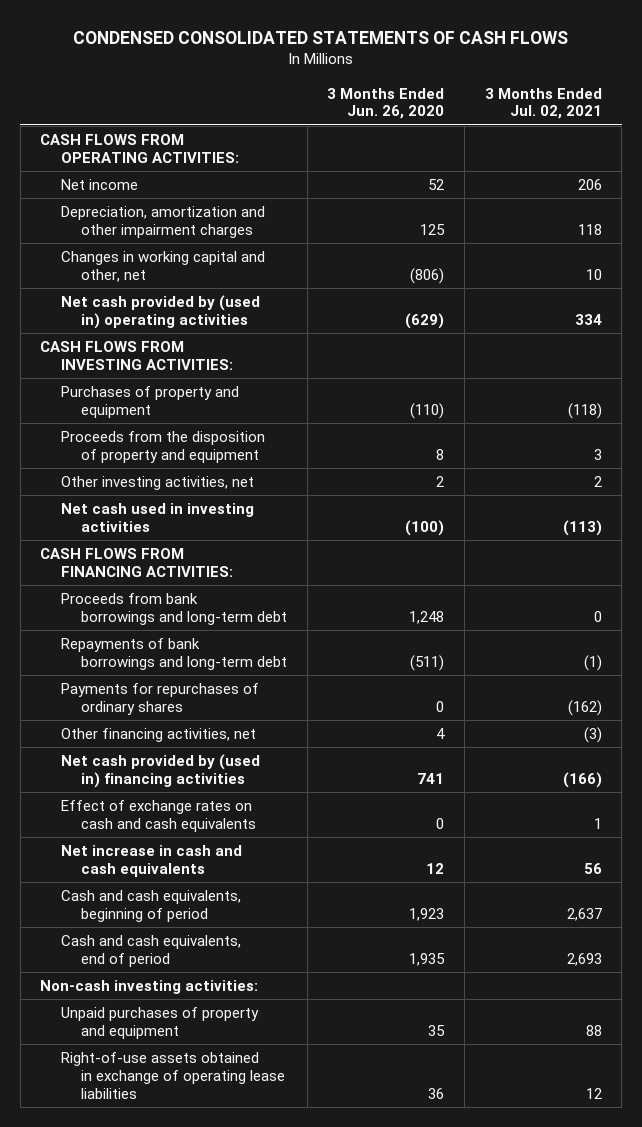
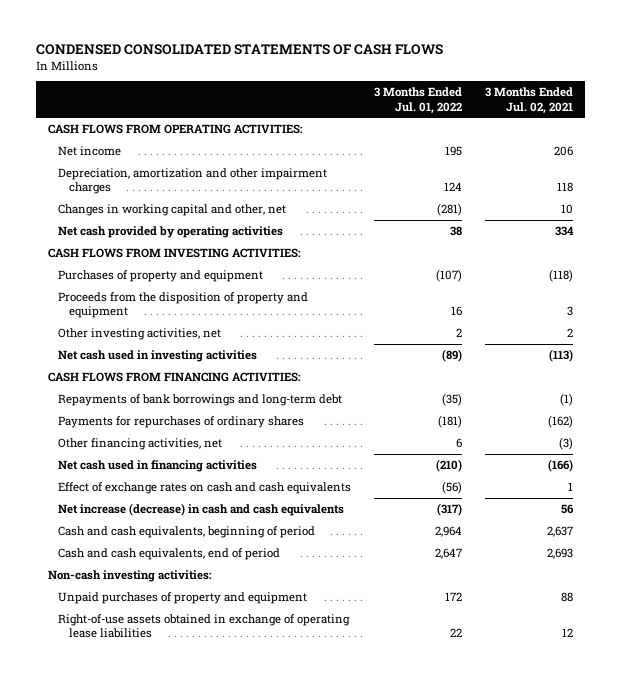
- | 3 Months Ended Jun. 26, 2020 | 3 Months Ended Jul. 02, 2021
+ | 3 Months Ended Jul. 01, 2022 | 3 Months Ended Jul. 02, 2021
- Net cash provided by (used in) operating activities | (629) | 334
+ Net cash provided by operating activities | 38 | 334
- Proceeds from bank borrowings and long-term debt | 1,248 | 0
- Net cash provided by (used in) financing activities | 741 | (166)
+ Net cash used in financing activities | (210) | (166)
- Net increase in cash and cash equivalents | 12 | 56
+ Net increase (decrease) in cash and cash equivalents | (317) | 56

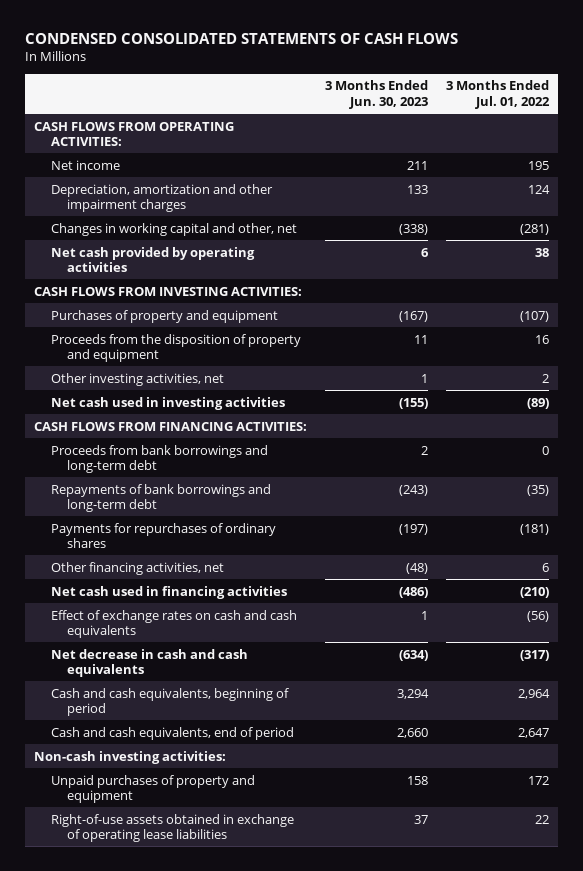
- | 3 Months Ended Jul. 01, 2022 | 3 Months Ended Jul. 02, 2021
+ | 3 Months Ended Jun. 30, 2023 | 3 Months Ended Jul. 01, 2022
+ Proceeds from bank borrowings and long-term debt | 2 | 0
- Net increase (decrease) in cash and cash equivalents | (317) | 56
+ Net decrease in cash and cash equivalents | (634) | (317)

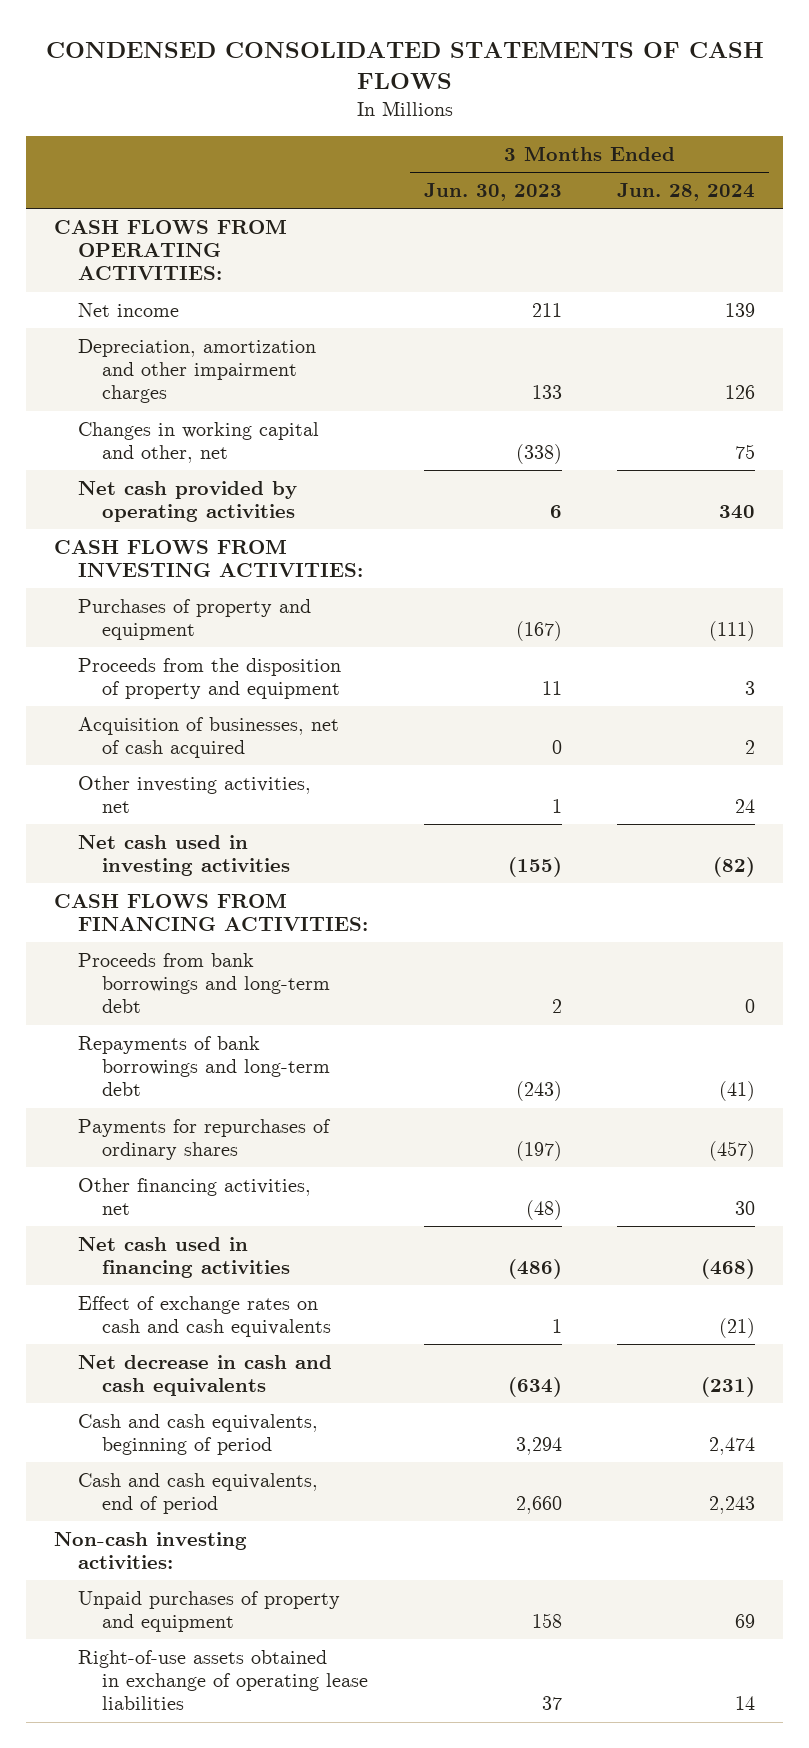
- | 3 Months Ended Jun. 30, 2023 | 3 Months Ended Jul. 01, 2022
+ | 3 Months Ended Jun. 30, 2023 | 3 Months Ended Jun. 28, 2024
+ Acquisition of businesses, net of cash acquired | 0 | 2

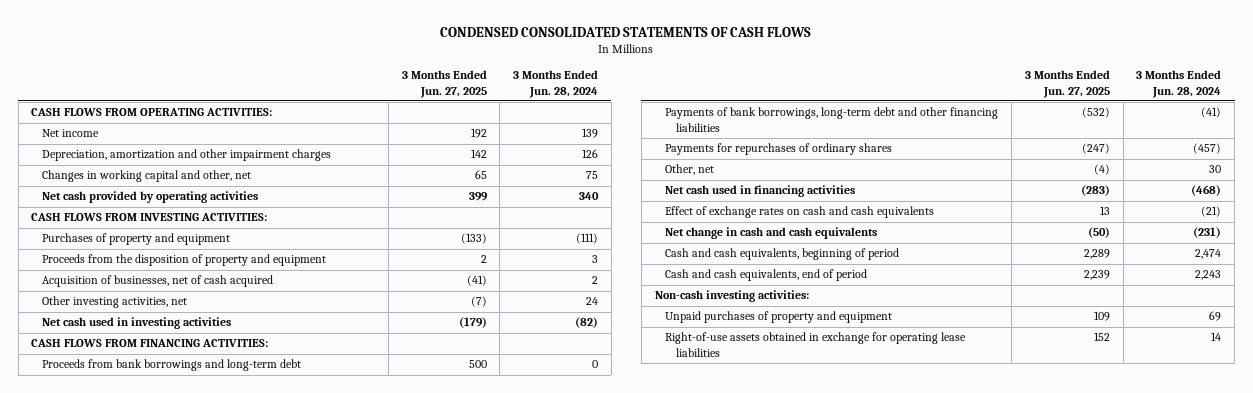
- | 3 Months Ended Jun. 30, 2023 | 3 Months Ended Jun. 28, 2024
+ | 3 Months Ended Jun. 27, 2025 | 3 Months Ended Jun. 28, 2024
- Repayments of bank borrowings and long-term debt | (243) | (41)
+ Payments of bank borrowings, long-term debt and other financing liabilities | (532) | (41)
- Other financing activities, net | (48) | 30
+ Other, net | (4) | 30
- Net decrease in cash and cash equivalents | (634) | (231)
+ Net change in cash and cash equivalents | (50) | (231)
- Right-of-use assets obtained in exchange of operating lease liabilities | 37 | 14
+ Right-of-use assets obtained in exchange for operating lease liabilities | 152 | 14

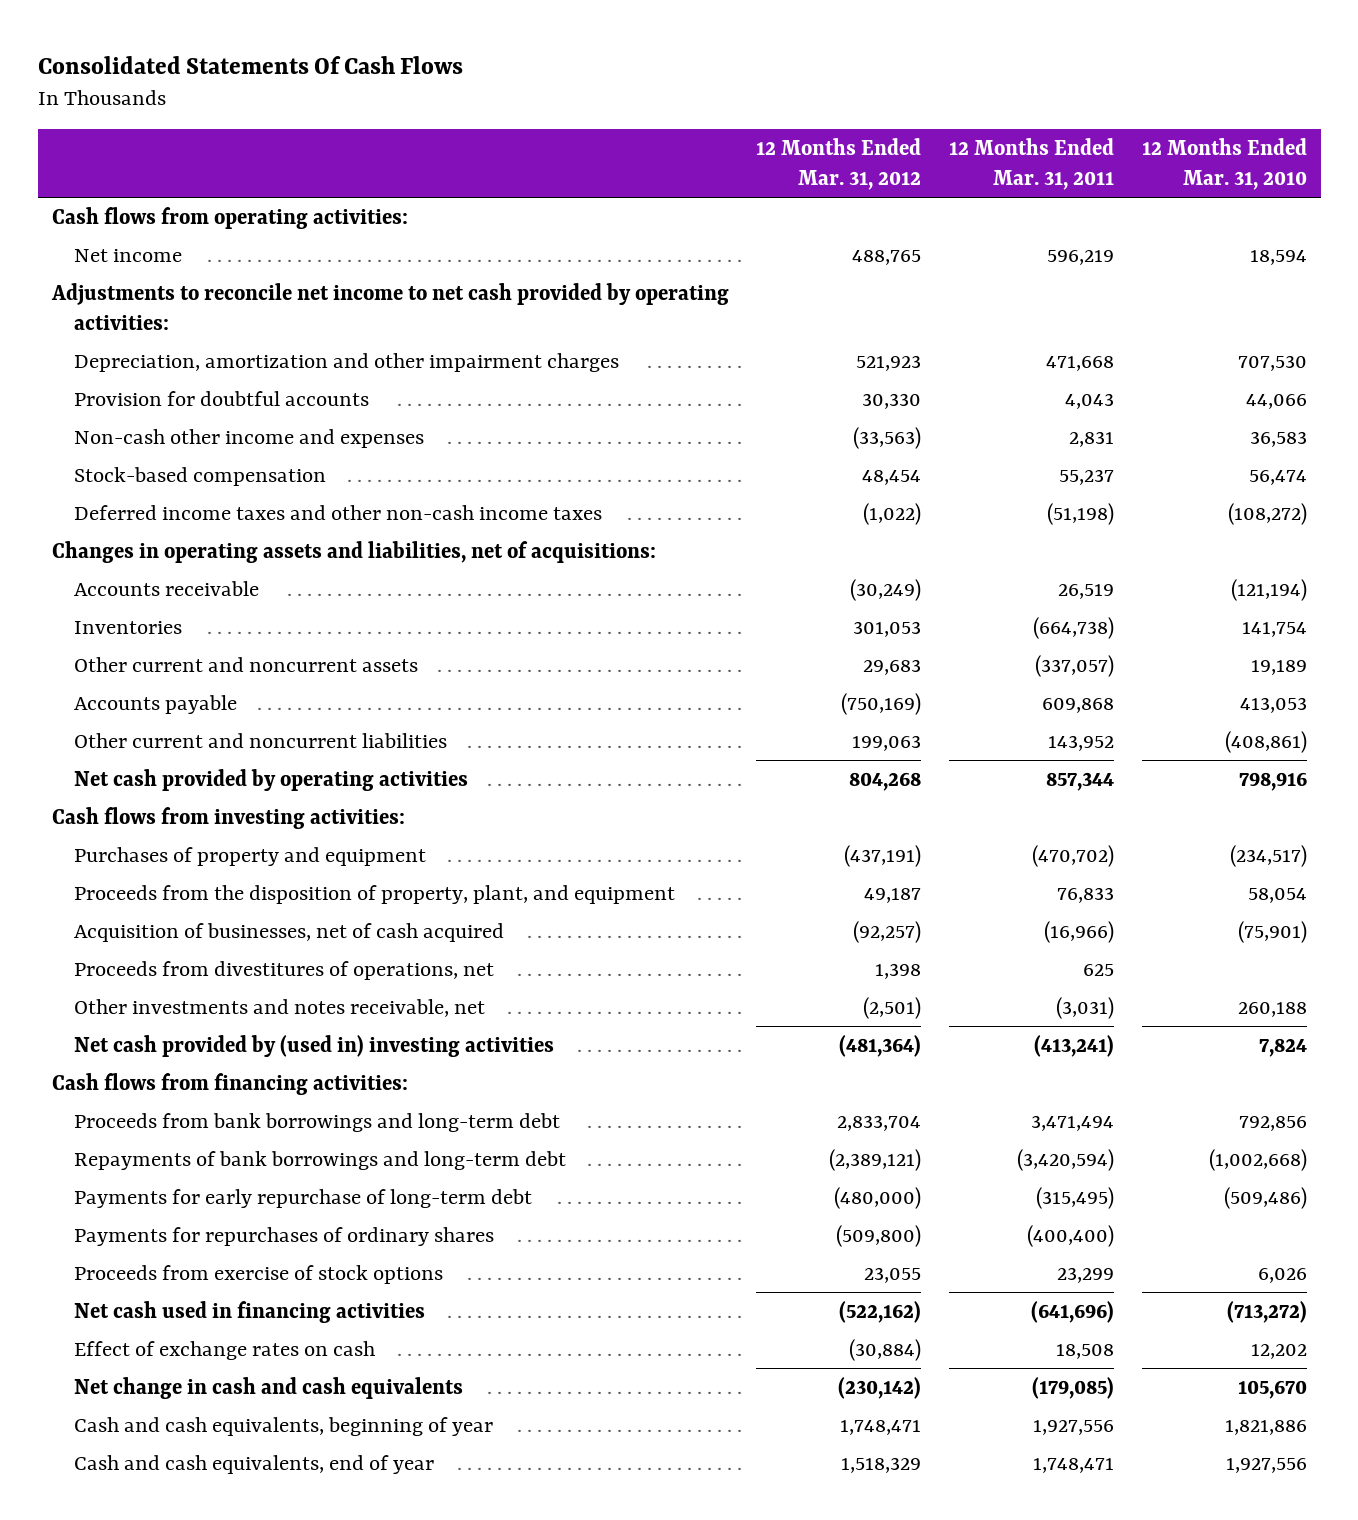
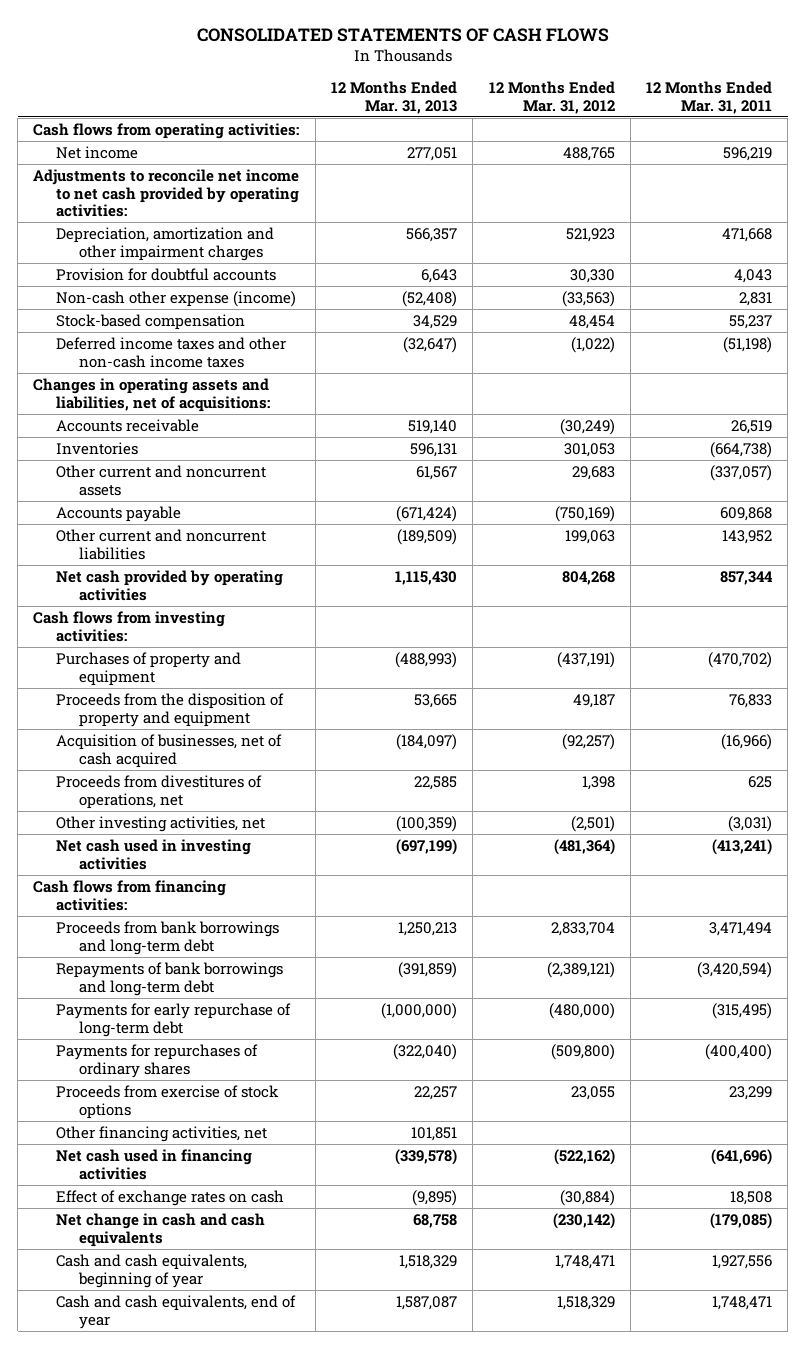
- Consolidated Statements Of Cash Flows
+ CONSOLIDATED STATEMENTS OF CASH FLOWS
- | 12 Months Ended Mar. 31, 2012 | 12 Months Ended Mar. 31, 2011 | 12 Months Ended Mar. 31, 2010
+ | 12 Months Ended Mar. 31, 2013 | 12 Months Ended Mar. 31, 2012 | 12 Months Ended Mar. 31, 2011
- Non-cash other income and expenses | (33,563) | 2,831 | 36,583
+ Non-cash other expense (income) | (52,408) | (33,563) | 2,831
- Proceeds from the disposition of property, plant, and equipment | 49,187 | 76,833 | 58,054
+ Proceeds from the disposition of property and equipment | 53,665 | 49,187 | 76,833
- Other investments and notes receivable, net | (2,501) | (3,031) | 260,188
- Net cash provided by (used in) investing activities | (481,364) | (413,241) | 7,824
+ Other investing activities, net | (100,359) | (2,501) | (3,031)
+ Net cash used in investing activities | (697,199) | (481,364) | (413,241)
+ Other financing activities, net | 101,851 | |

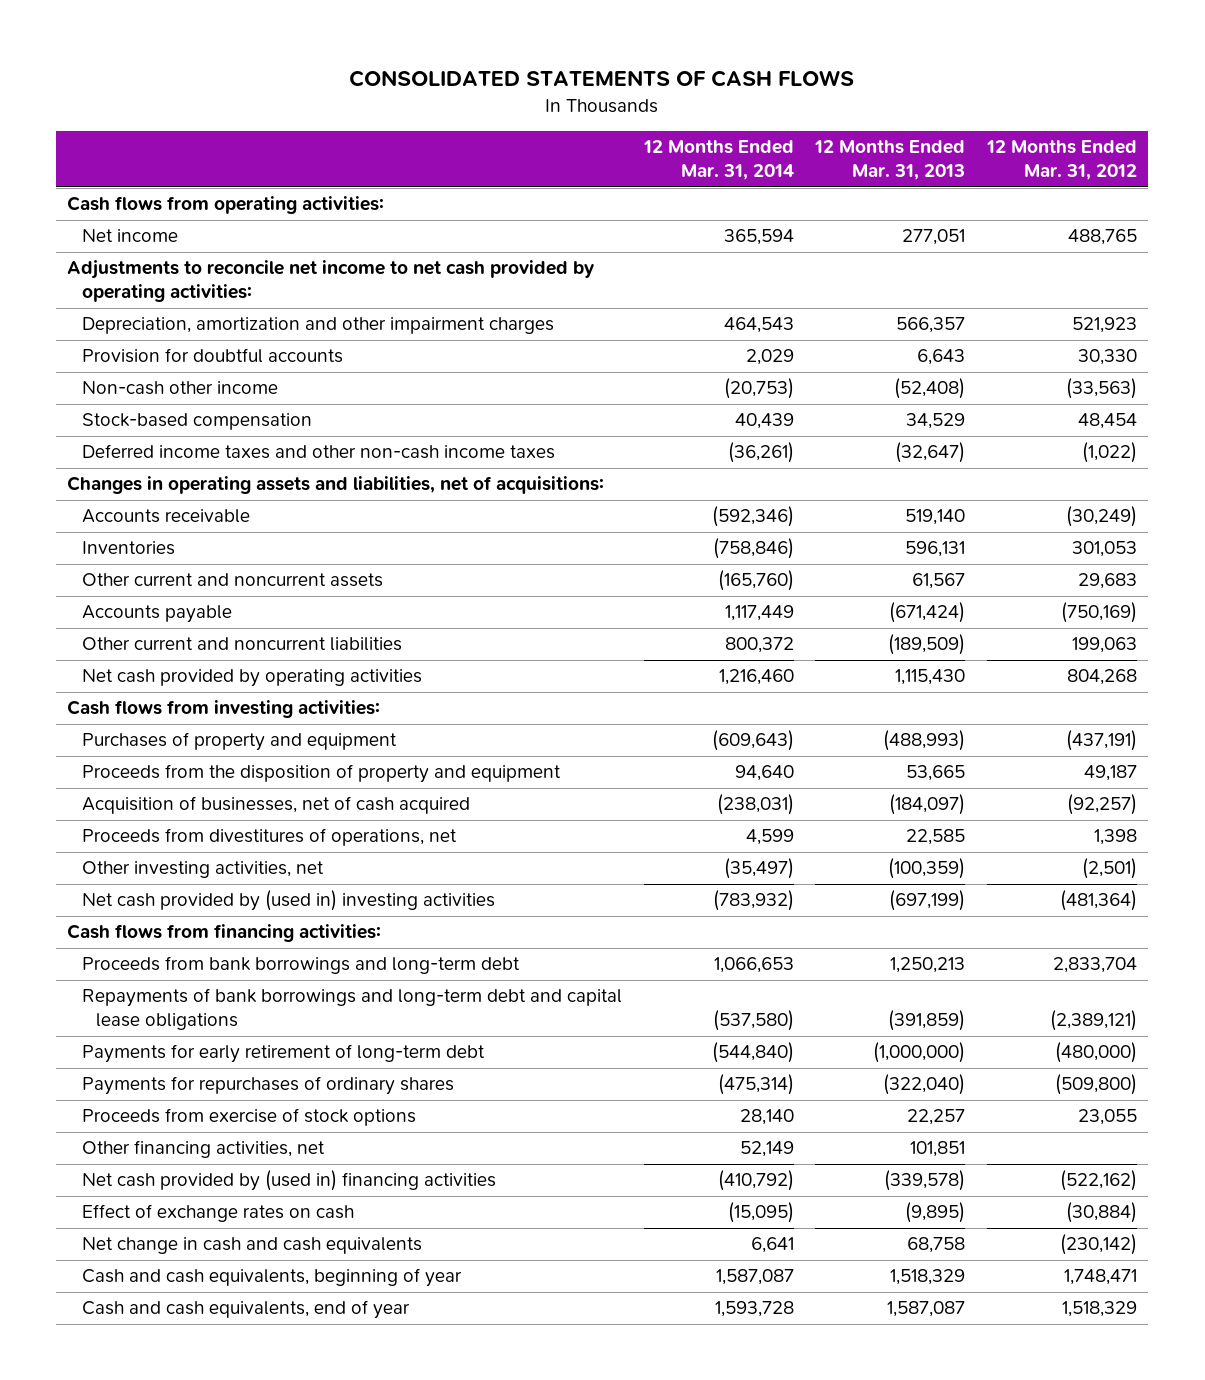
- | 12 Months Ended Mar. 31, 2013 | 12 Months Ended Mar. 31, 2012 | 12 Months Ended Mar. 31, 2011
+ | 12 Months Ended Mar. 31, 2014 | 12 Months Ended Mar. 31, 2013 | 12 Months Ended Mar. 31, 2012
- Non-cash other expense (income) | (52,408) | (33,563) | 2,831
+ Non-cash other income | (20,753) | (52,408) | (33,563)
- Net cash used in investing activities | (697,199) | (481,364) | (413,241)
+ Net cash provided by (used in) investing activities | (783,932) | (697,199) | (481,364)
- Repayments of bank borrowings and long-term debt | (391,859) | (2,389,121) | (3,420,594)
- Payments for early repurchase of long-term debt | (1,000,000) | (480,000) | (315,495)
+ Repayments of bank borrowings and long-term debt and capital lease obligations | (537,580) | (391,859) | (2,389,121)
+ Payments for early retirement of long-term debt | (544,840) | (1,000,000) | (480,000)
- Net cash used in financing activities | (339,578) | (522,162) | (641,696)
+ Net cash provided by (used in) financing activities | (410,792) | (339,578) | (522,162)

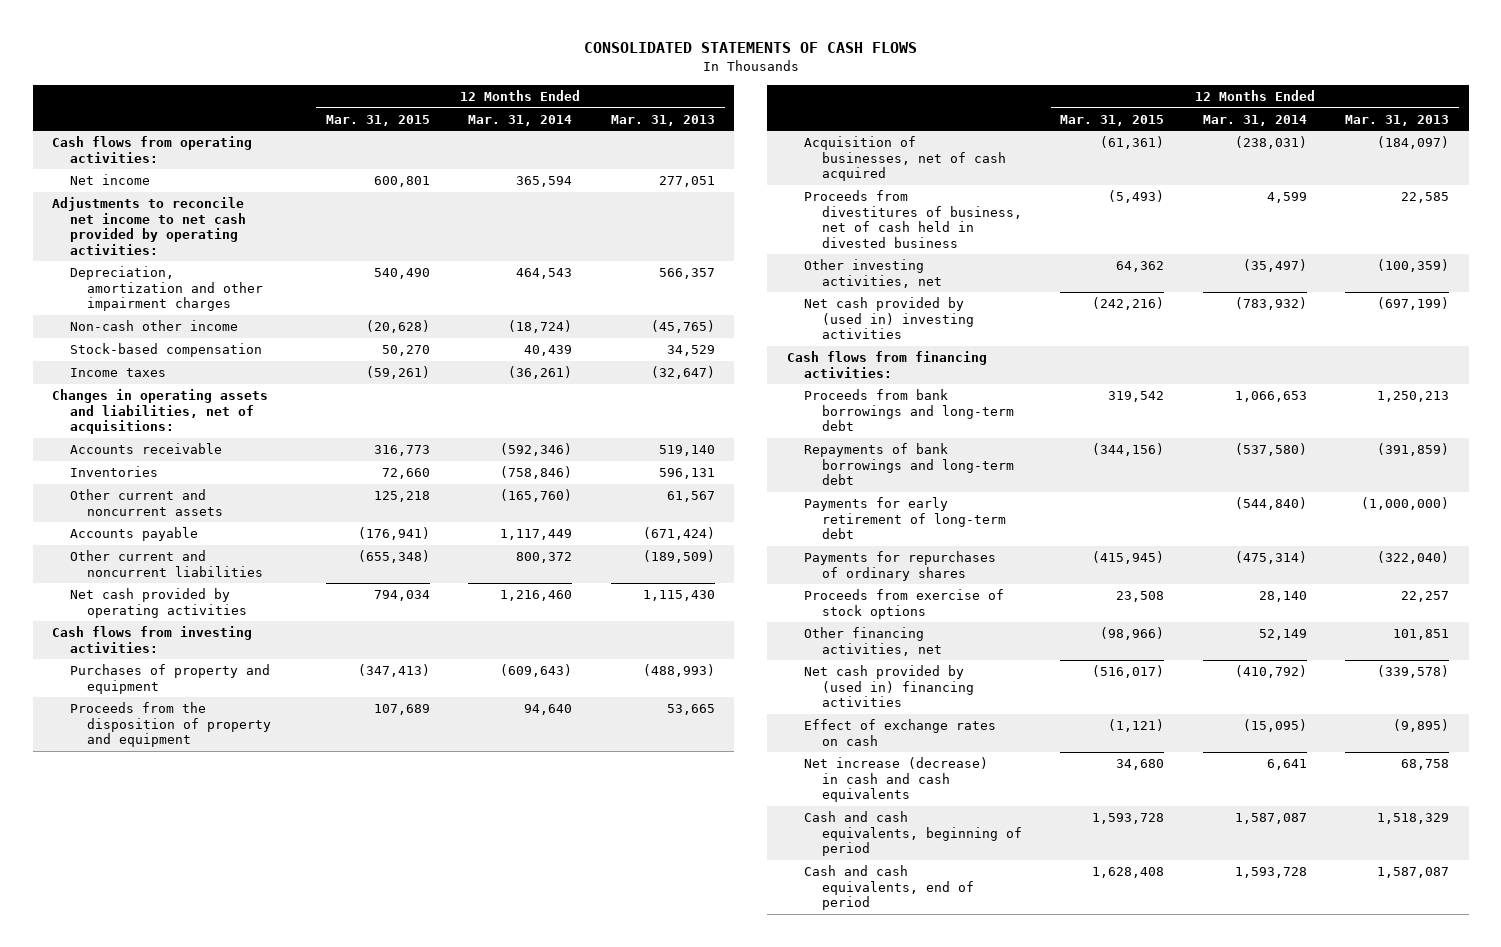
- | 12 Months Ended Mar. 31, 2014 | 12 Months Ended Mar. 31, 2013 | 12 Months Ended Mar. 31, 2012
+ | 12 Months Ended Mar. 31, 2015 | 12 Months Ended Mar. 31, 2014 | 12 Months Ended Mar. 31, 2013
- Provision for doubtful accounts | 2,029 | 6,643 | 30,330
- Non-cash other income | (20,753) | (52,408) | (33,563)
+ Non-cash other income | (20,628) | (18,724) | (45,765)
- Deferred income taxes and other non-cash income taxes | (36,261) | (32,647) | (1,022)
+ Income taxes | (59,261) | (36,261) | (32,647)
- Proceeds from divestitures of operations, net | 4,599 | 22,585 | 1,398
+ Proceeds from divestitures of business, net of cash held in divested business | (5,493) | 4,599 | 22,585
- Repayments of bank borrowings and long-term debt and capital lease obligations | (537,580) | (391,859) | (2,389,121)
+ Repayments of bank borrowings and long-term debt | (344,156) | (537,580) | (391,859)
- Net change in cash and cash equivalents | 6,641 | 68,758 | (230,142)
- Cash and cash equivalents, beginning of year | 1,587,087 | 1,518,329 | 1,748,471
- Cash and cash equivalents, end of year | 1,593,728 | 1,587,087 | 1,518,329
+ Net increase (decrease) in cash and cash equivalents | 34,680 | 6,641 | 68,758
+ Cash and cash equivalents, beginning of period | 1,593,728 | 1,587,087 | 1,518,329
+ Cash and cash equivalents, end of period | 1,628,408 | 1,593,728 | 1,587,087

